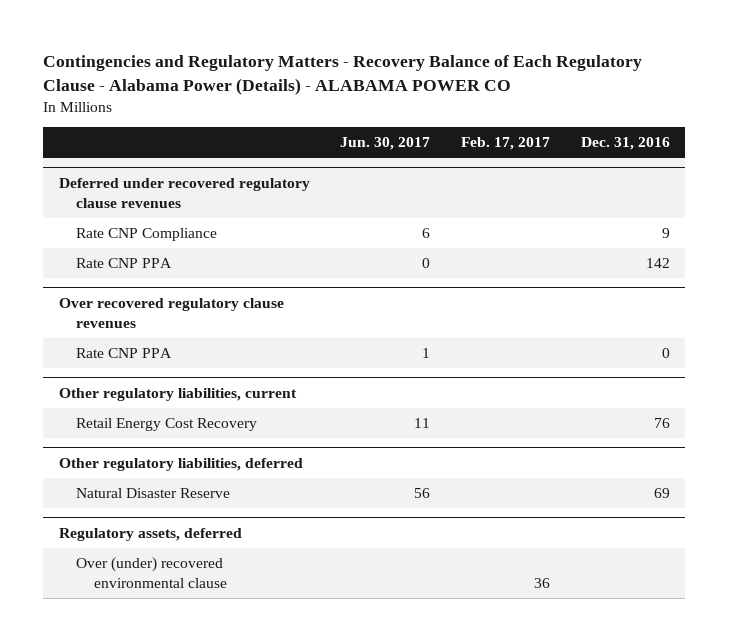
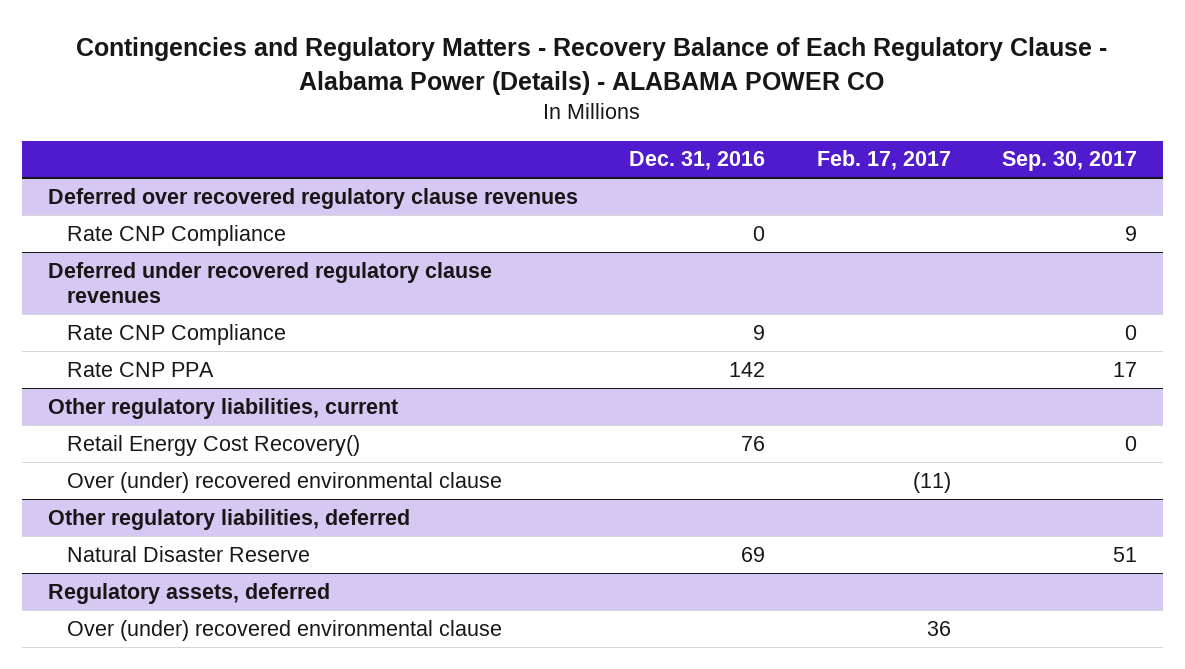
- | Jun. 30, 2017 | Feb. 17, 2017 | Dec. 31, 2016
+ | Dec. 31, 2016 | Feb. 17, 2017 | Sep. 30, 2017
+ Deferred over recovered regulatory clause revenues
+ Rate CNP Compliance | 0 | | 9
- Over recovered regulatory clause revenues
- Rate CNP PPA | 1 | | 0
@ Other regulatory liabilities, current
- Retail Energy Cost Recovery | 11 | | 76
+ Retail Energy Cost Recovery() | 76 | | 0
+ Over (under) recovered environmental clause | | (11) |

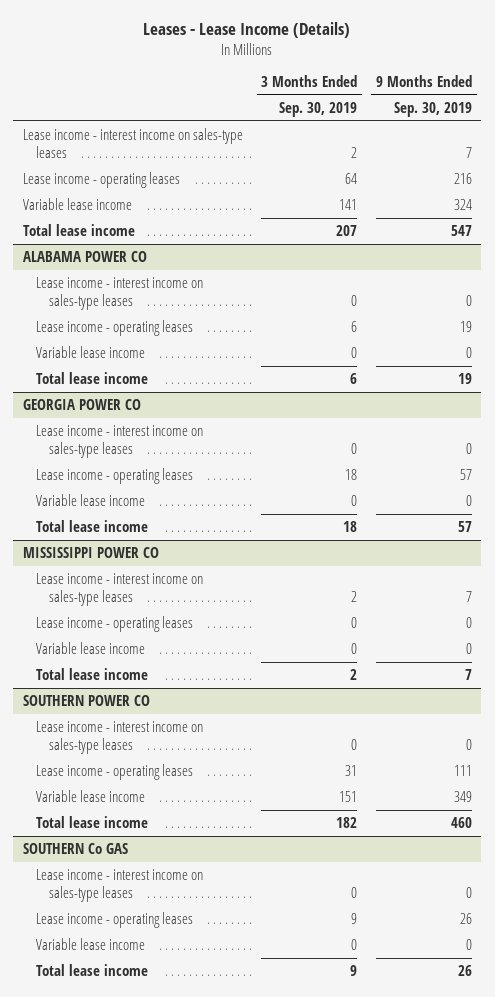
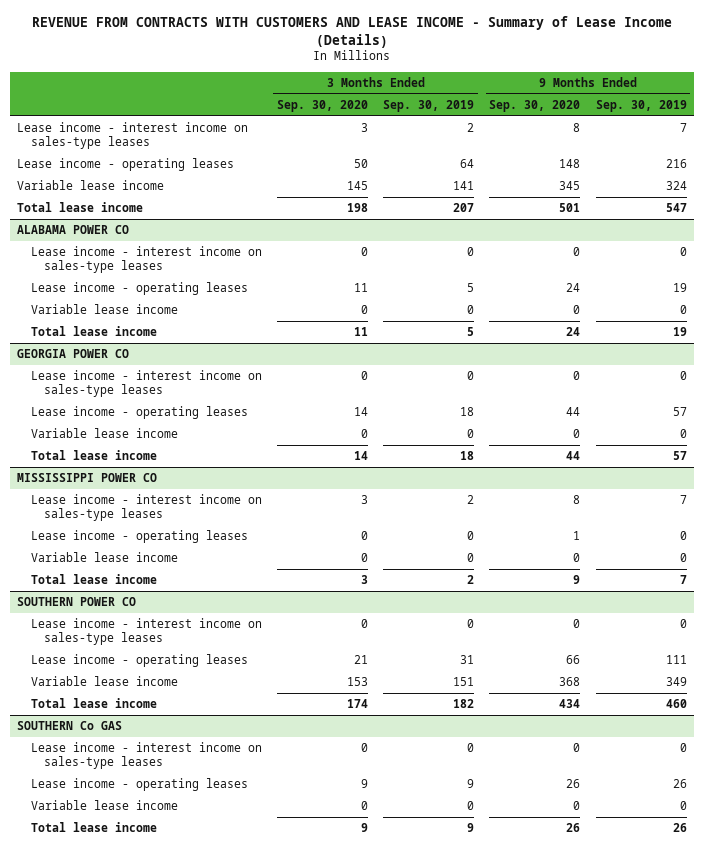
- Leases - Lease Income (Details)
+ REVENUE FROM CONTRACTS WITH CUSTOMERS AND LEASE INCOME - Summary of Lease Income (Details)
- | 3 Months Ended Sep. 30, 2019 | 9 Months Ended Sep. 30, 2019
+ | 3 Months Ended Sep. 30, 2020 | 3 Months Ended Sep. 30, 2019 | 9 Months Ended Sep. 30, 2020 | 9 Months Ended Sep. 30, 2019
@ ALABAMA POWER CO
- Lease income - operating leases | 6 | 19
+ Lease income - operating leases | 11 | 5 | 24 | 19
- Total lease income | 6 | 19
+ Total lease income | 11 | 5 | 24 | 19

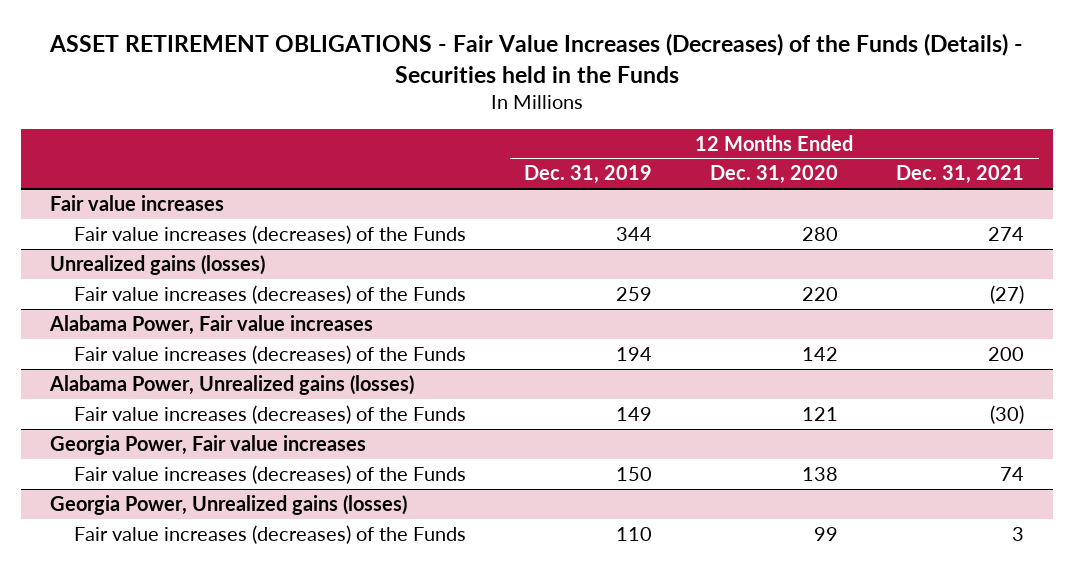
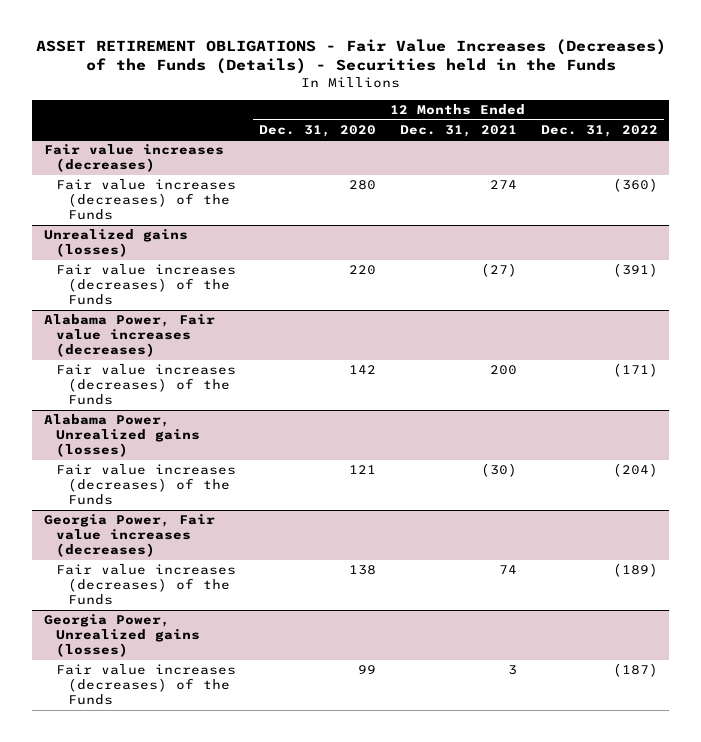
- | 12 Months Ended Dec. 31, 2019 | 12 Months Ended Dec. 31, 2020 | 12 Months Ended Dec. 31, 2021
+ | 12 Months Ended Dec. 31, 2020 | 12 Months Ended Dec. 31, 2021 | 12 Months Ended Dec. 31, 2022
- Fair value increases
+ Fair value increases (decreases)
- Alabama Power, Fair value increases
+ Alabama Power, Fair value increases (decreases)
- Georgia Power, Fair value increases
+ Georgia Power, Fair value increases (decreases)

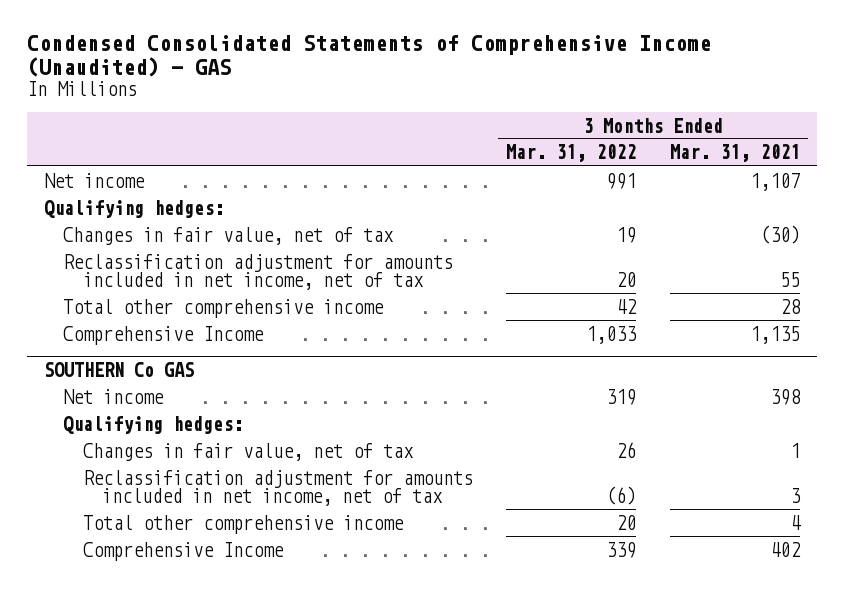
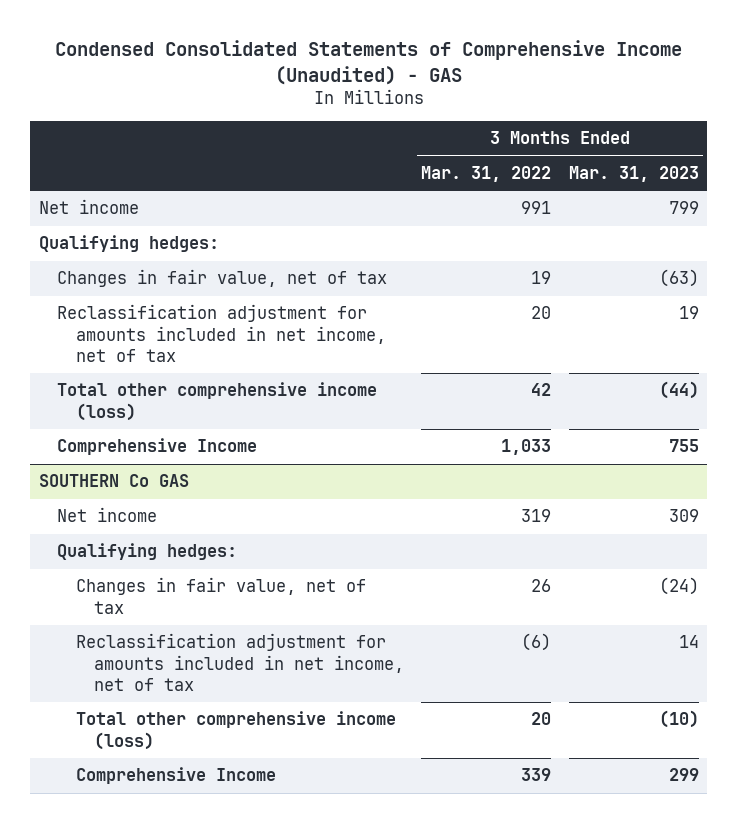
- | 3 Months Ended Mar. 31, 2022 | 3 Months Ended Mar. 31, 2021
+ | 3 Months Ended Mar. 31, 2022 | 3 Months Ended Mar. 31, 2023
- Total other comprehensive income | 42 | 28
+ Total other comprehensive income (loss) | 42 | (44)
@ SOUTHERN Co GAS
- Total other comprehensive income | 20 | 4
+ Total other comprehensive income (loss) | 20 | (10)

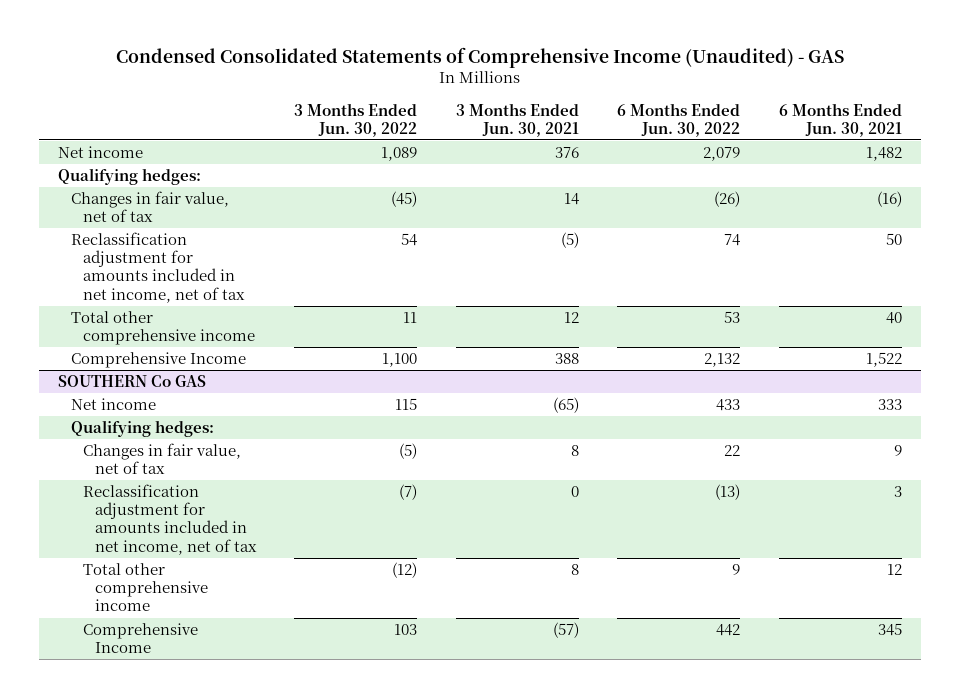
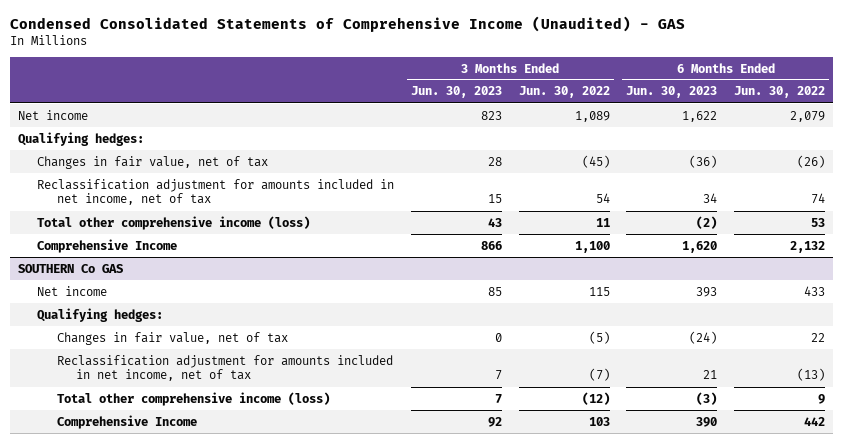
- | 3 Months Ended Jun. 30, 2022 | 3 Months Ended Jun. 30, 2021 | 6 Months Ended Jun. 30, 2022 | 6 Months Ended Jun. 30, 2021
+ | 3 Months Ended Jun. 30, 2023 | 3 Months Ended Jun. 30, 2022 | 6 Months Ended Jun. 30, 2023 | 6 Months Ended Jun. 30, 2022
- Total other comprehensive income | 11 | 12 | 53 | 40
+ Total other comprehensive income (loss) | 43 | 11 | (2) | 53
@ SOUTHERN Co GAS
- Total other comprehensive income | (12) | 8 | 9 | 12
+ Total other comprehensive income (loss) | 7 | (12) | (3) | 9

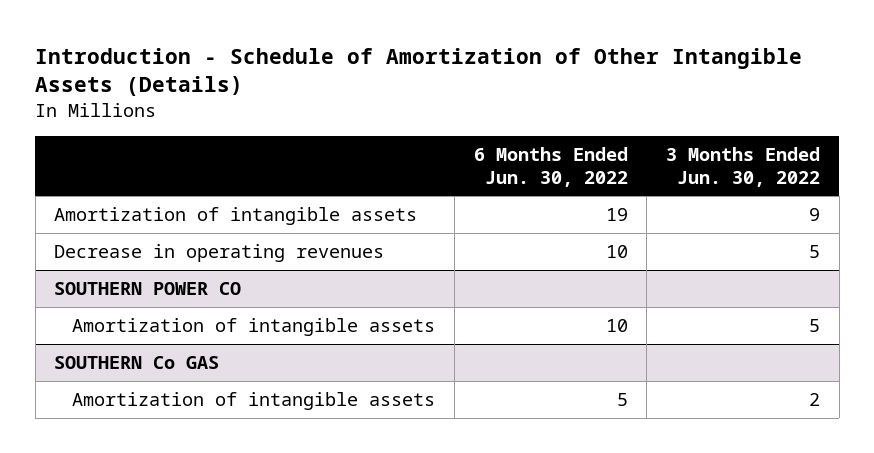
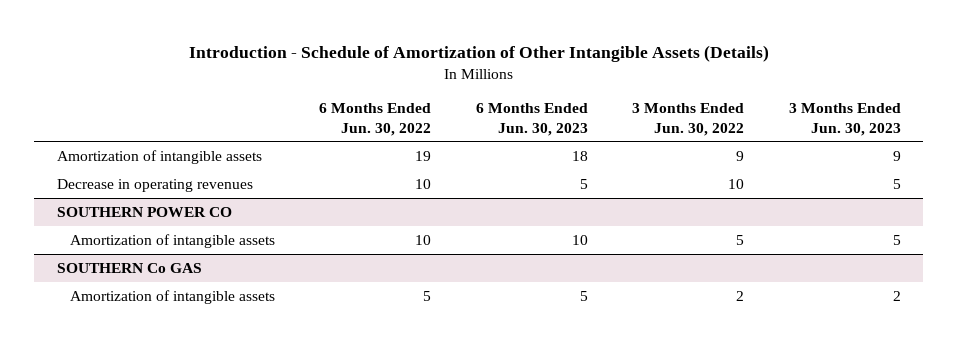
- | 6 Months Ended Jun. 30, 2022 | 3 Months Ended Jun. 30, 2022
+ | 6 Months Ended Jun. 30, 2022 | 6 Months Ended Jun. 30, 2023 | 3 Months Ended Jun. 30, 2022 | 3 Months Ended Jun. 30, 2023
- Decrease in operating revenues | 10 | 5
+ Decrease in operating revenues | 10 | 5 | 10 | 5

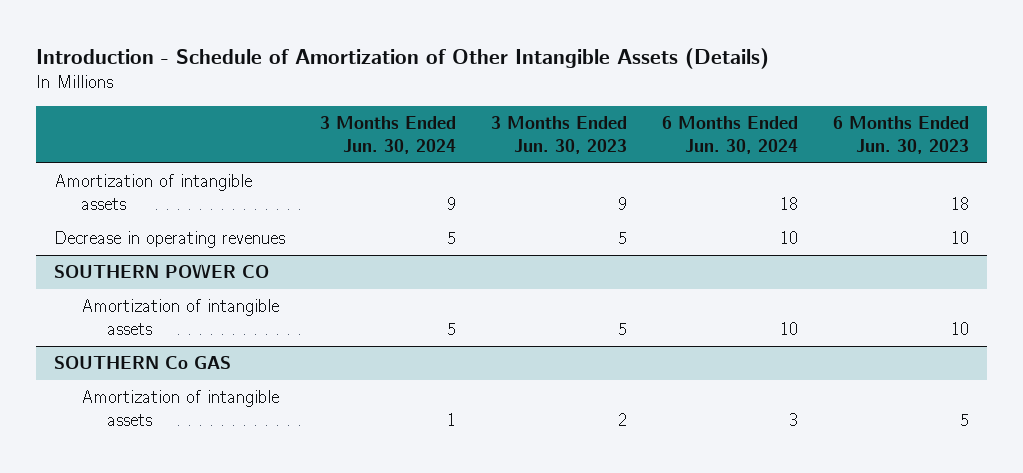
- | 6 Months Ended Jun. 30, 2022 | 6 Months Ended Jun. 30, 2023 | 3 Months Ended Jun. 30, 2022 | 3 Months Ended Jun. 30, 2023
+ | 3 Months Ended Jun. 30, 2024 | 3 Months Ended Jun. 30, 2023 | 6 Months Ended Jun. 30, 2024 | 6 Months Ended Jun. 30, 2023
- Decrease in operating revenues | 10 | 5 | 10 | 5
+ Decrease in operating revenues | 5 | 5 | 10 | 10

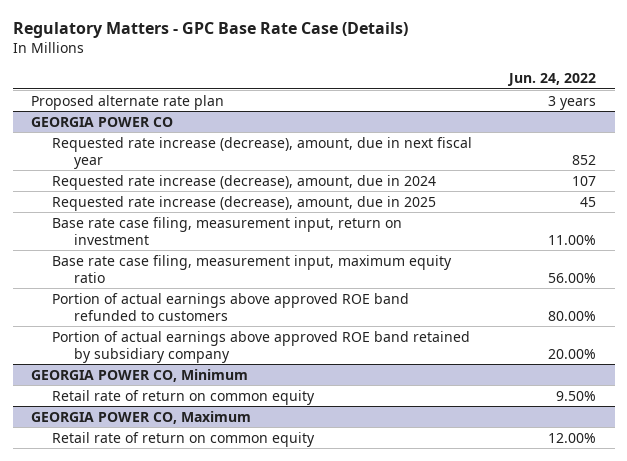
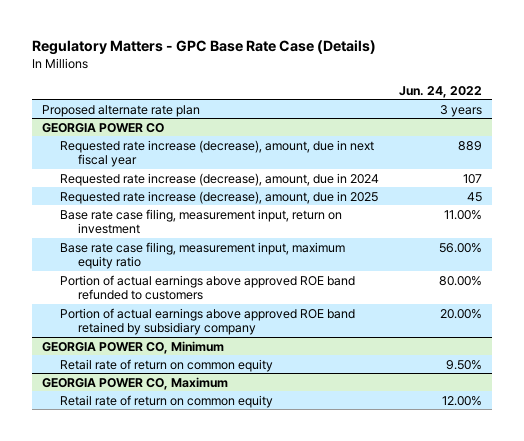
@ GEORGIA POWER CO
- Requested rate increase (decrease), amount, due in next fiscal year | 852
+ Requested rate increase (decrease), amount, due in next fiscal year | 889

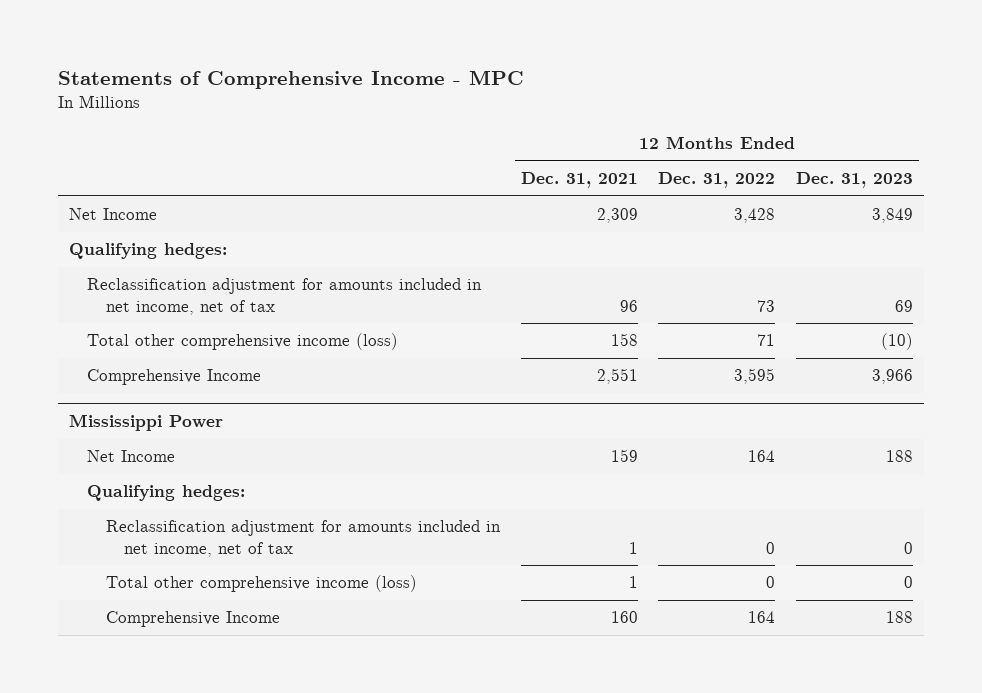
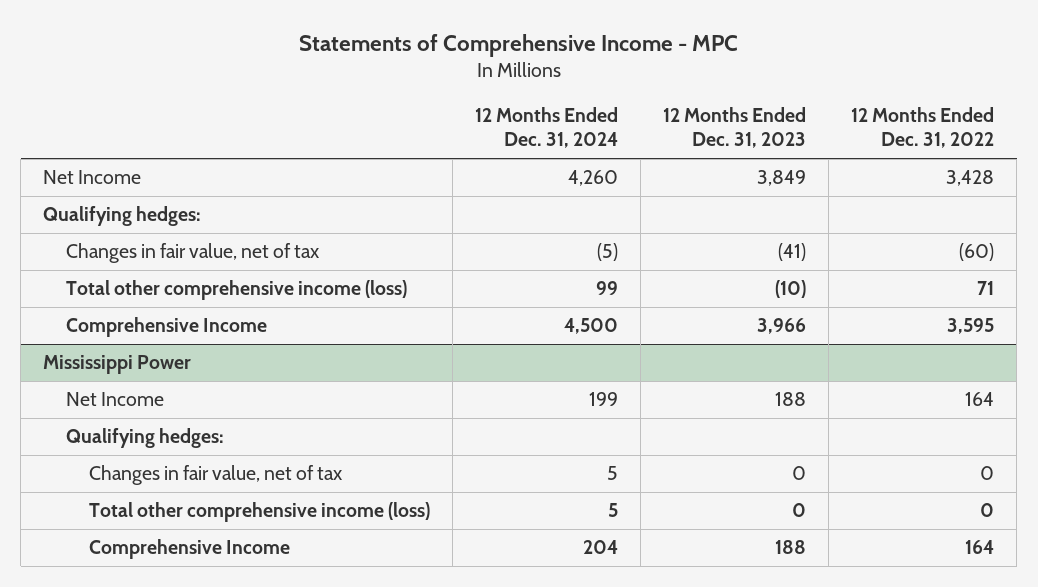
- | 12 Months Ended Dec. 31, 2021 | 12 Months Ended Dec. 31, 2022 | 12 Months Ended Dec. 31, 2023
+ | 12 Months Ended Dec. 31, 2024 | 12 Months Ended Dec. 31, 2023 | 12 Months Ended Dec. 31, 2022
- Reclassification adjustment for amounts included in net income, net of tax | 96 | 73 | 69
+ Changes in fair value, net of tax | (5) | (41) | (60)
@ Mississippi Power
- Reclassification adjustment for amounts included in net income, net of tax | 1 | 0 | 0
+ Changes in fair value, net of tax | 5 | 0 | 0

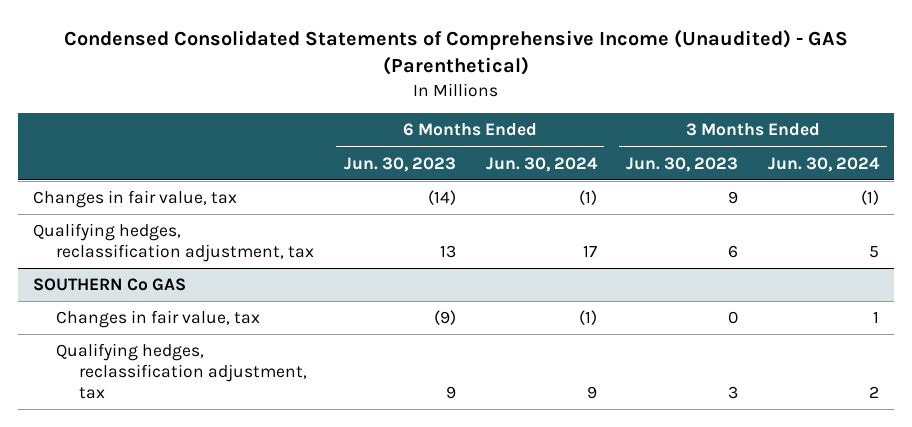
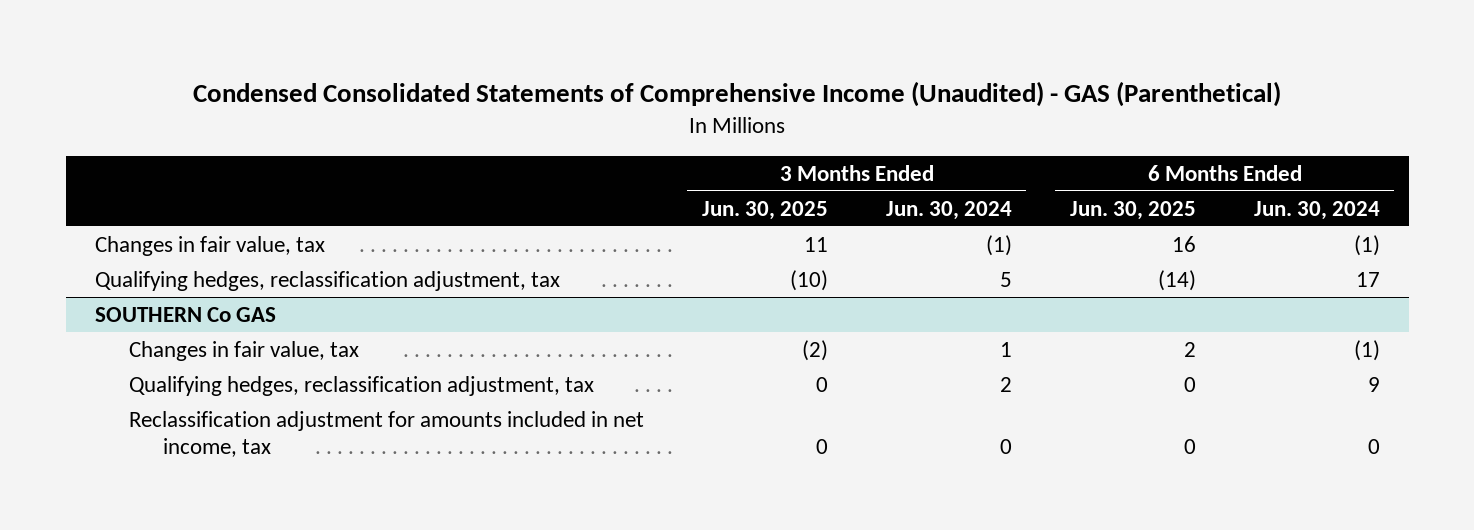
- | 6 Months Ended Jun. 30, 2023 | 6 Months Ended Jun. 30, 2024 | 3 Months Ended Jun. 30, 2023 | 3 Months Ended Jun. 30, 2024
+ | 3 Months Ended Jun. 30, 2025 | 3 Months Ended Jun. 30, 2024 | 6 Months Ended Jun. 30, 2025 | 6 Months Ended Jun. 30, 2024
@ SOUTHERN Co GAS
+ Reclassification adjustment for amounts included in net income, tax | 0 | 0 | 0 | 0

